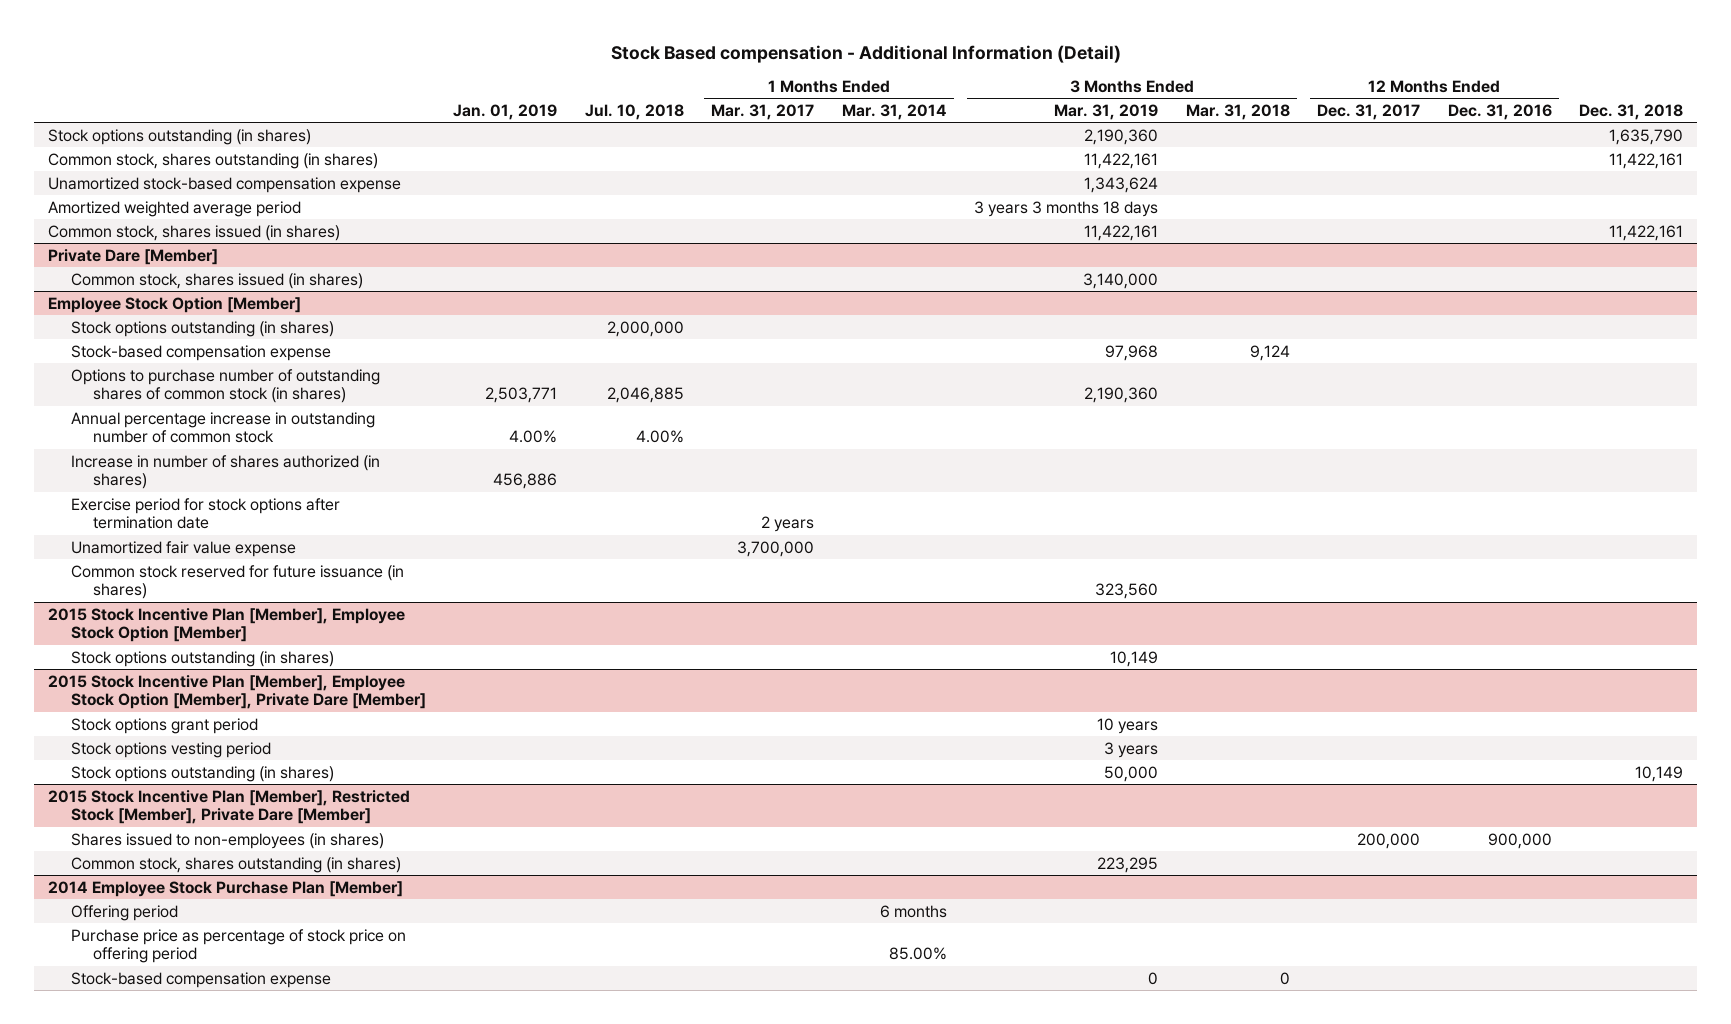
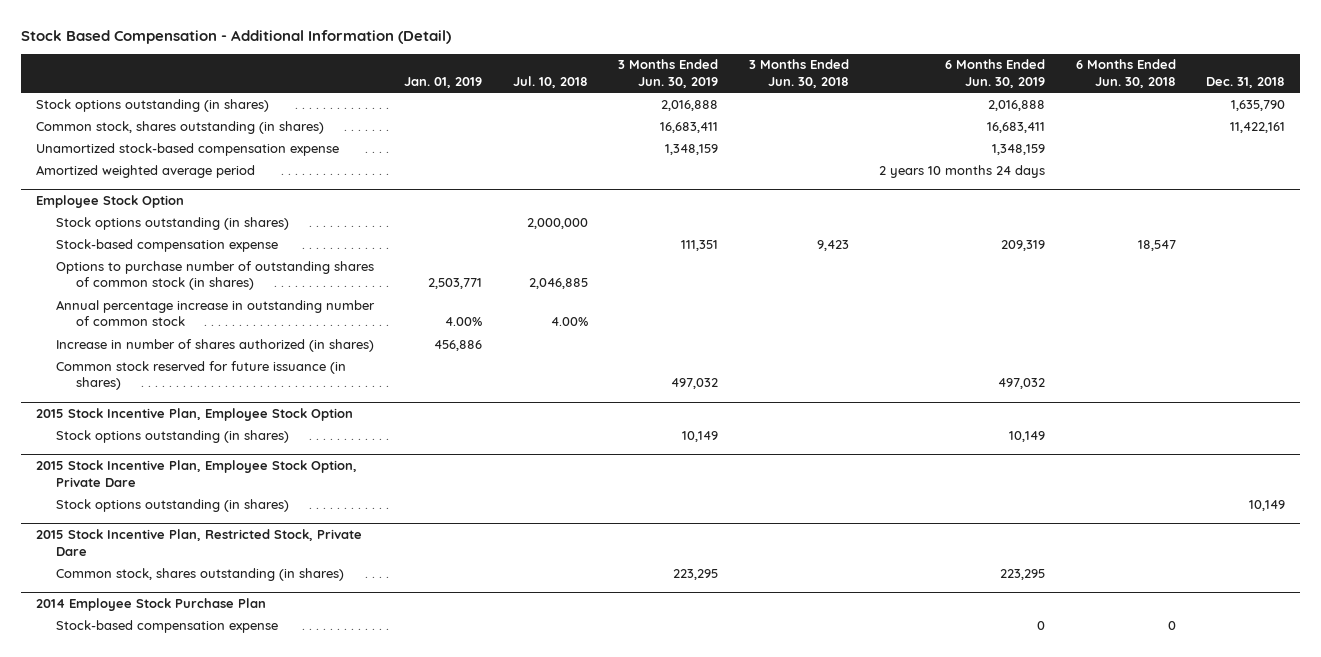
- Stock Based compensation - Additional Information (Detail)
+ Stock Based Compensation - Additional Information (Detail)
- | Jan. 01, 2019 | Jul. 10, 2018 | 1 Months Ended Mar. 31, 2017 | 1 Months Ended Mar. 31, 2014 | 3 Months Ended Mar. 31, 2019 | 3 Months Ended Mar. 31, 2018 | 12 Months Ended Dec. 31, 2017 | 12 Months Ended Dec. 31, 2016 | Dec. 31, 2018
+ | Jan. 01, 2019 | Jul. 10, 2018 | 3 Months Ended Jun. 30, 2019 | 3 Months Ended Jun. 30, 2018 | 6 Months Ended Jun. 30, 2019 | 6 Months Ended Jun. 30, 2018 | Dec. 31, 2018
- Common stock, shares issued (in shares) | | | | | 11,422,161 | | | | 11,422,161
- Private Dare [Member]
- Common stock, shares issued (in shares) | | | | | 3,140,000 | | | |
- Employee Stock Option [Member]
+ Employee Stock Option
- Exercise period for stock options after termination date | | | 2 years | | | | | |
- Unamortized fair value expense | | | 3,700,000 | | | | | |
- 2015 Stock Incentive Plan [Member], Employee Stock Option [Member]
+ 2015 Stock Incentive Plan, Employee Stock Option
- 2015 Stock Incentive Plan [Member], Employee Stock Option [Member], Private Dare [Member]
- Stock options grant period | | | | | 10 years | | | |
- Stock options vesting period | | | | | 3 years | | | |
+ 2015 Stock Incentive Plan, Employee Stock Option, Private Dare
- 2015 Stock Incentive Plan [Member], Restricted Stock [Member], Private Dare [Member]
- Shares issued to non-employees (in shares) | | | | | | | 200,000 | 900,000 |
+ 2015 Stock Incentive Plan, Restricted Stock, Private Dare
- 2014 Employee Stock Purchase Plan [Member]
- Offering period | | | | 6 months | | | | |
- Purchase price as percentage of stock price on offering period | | | | 85.00% | | | | |
+ 2014 Employee Stock Purchase Plan

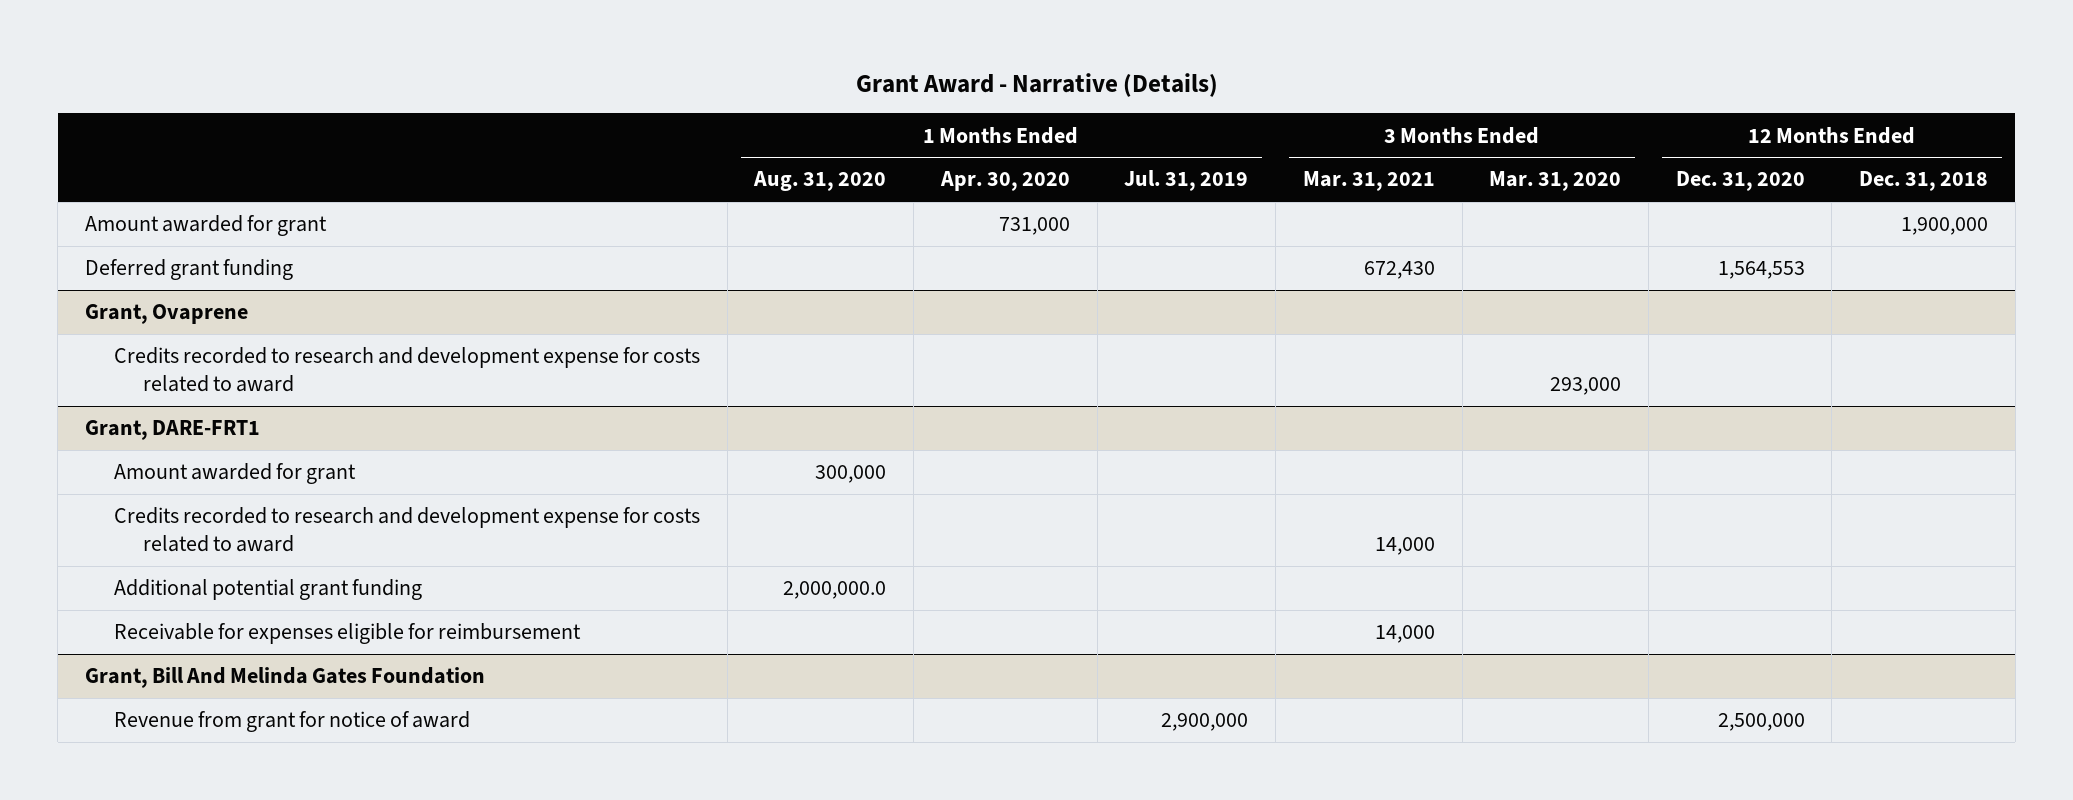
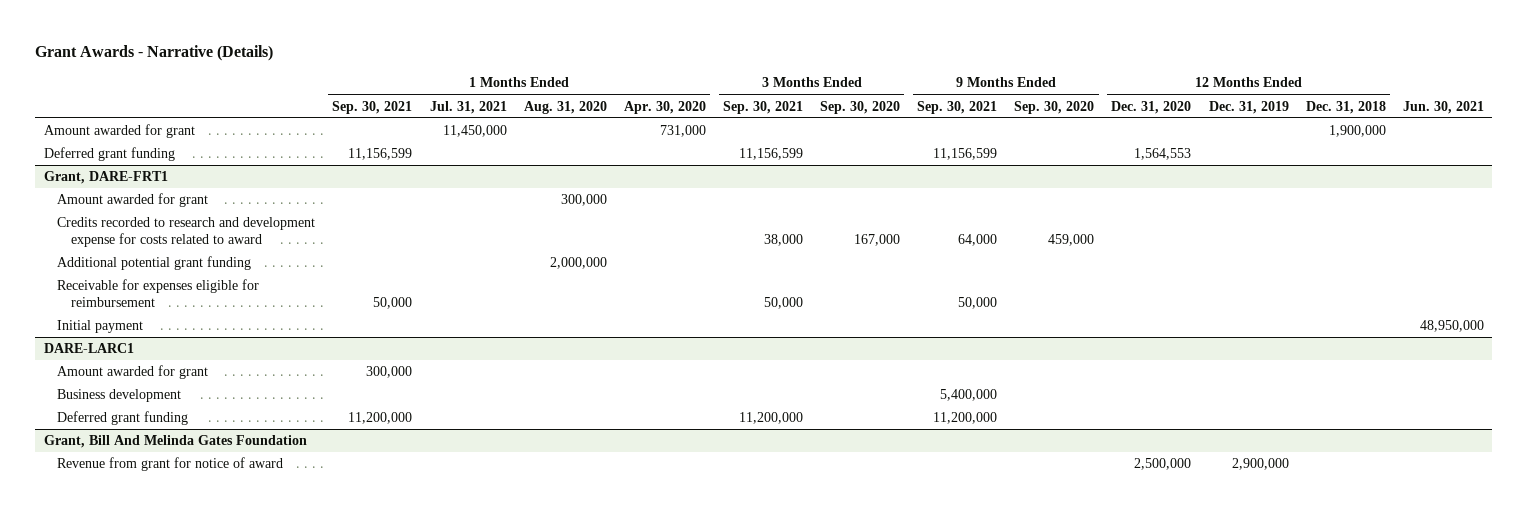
- Grant Award - Narrative (Details)
+ Grant Awards - Narrative (Details)
- | 1 Months Ended Aug. 31, 2020 | 1 Months Ended Apr. 30, 2020 | 1 Months Ended Jul. 31, 2019 | 3 Months Ended Mar. 31, 2021 | 3 Months Ended Mar. 31, 2020 | 12 Months Ended Dec. 31, 2020 | 12 Months Ended Dec. 31, 2018
+ | 1 Months Ended Sep. 30, 2021 | 1 Months Ended Jul. 31, 2021 | 1 Months Ended Aug. 31, 2020 | 1 Months Ended Apr. 30, 2020 | 3 Months Ended Sep. 30, 2021 | 3 Months Ended Sep. 30, 2020 | 9 Months Ended Sep. 30, 2021 | 9 Months Ended Sep. 30, 2020 | 12 Months Ended Dec. 31, 2020 | 12 Months Ended Dec. 31, 2019 | 12 Months Ended Dec. 31, 2018 | Jun. 30, 2021
- Grant, Ovaprene
- Credits recorded to research and development expense for costs related to award | | | | | 293,000 | |
@ Grant, DARE-FRT1
- Additional potential grant funding | 2,000,000.0 | | | | | |
+ Additional potential grant funding | | | 2,000,000 | | | | | | | | |
+ Initial payment | | | | | | | | | | | | 48,950,000
+ DARE-LARC1
+ Amount awarded for grant | 300,000 | | | | | | | | | | |
+ Business development | | | | | | | 5,400,000 | | | | |
+ Deferred grant funding | 11,200,000 | | | | 11,200,000 | | 11,200,000 | | | | |

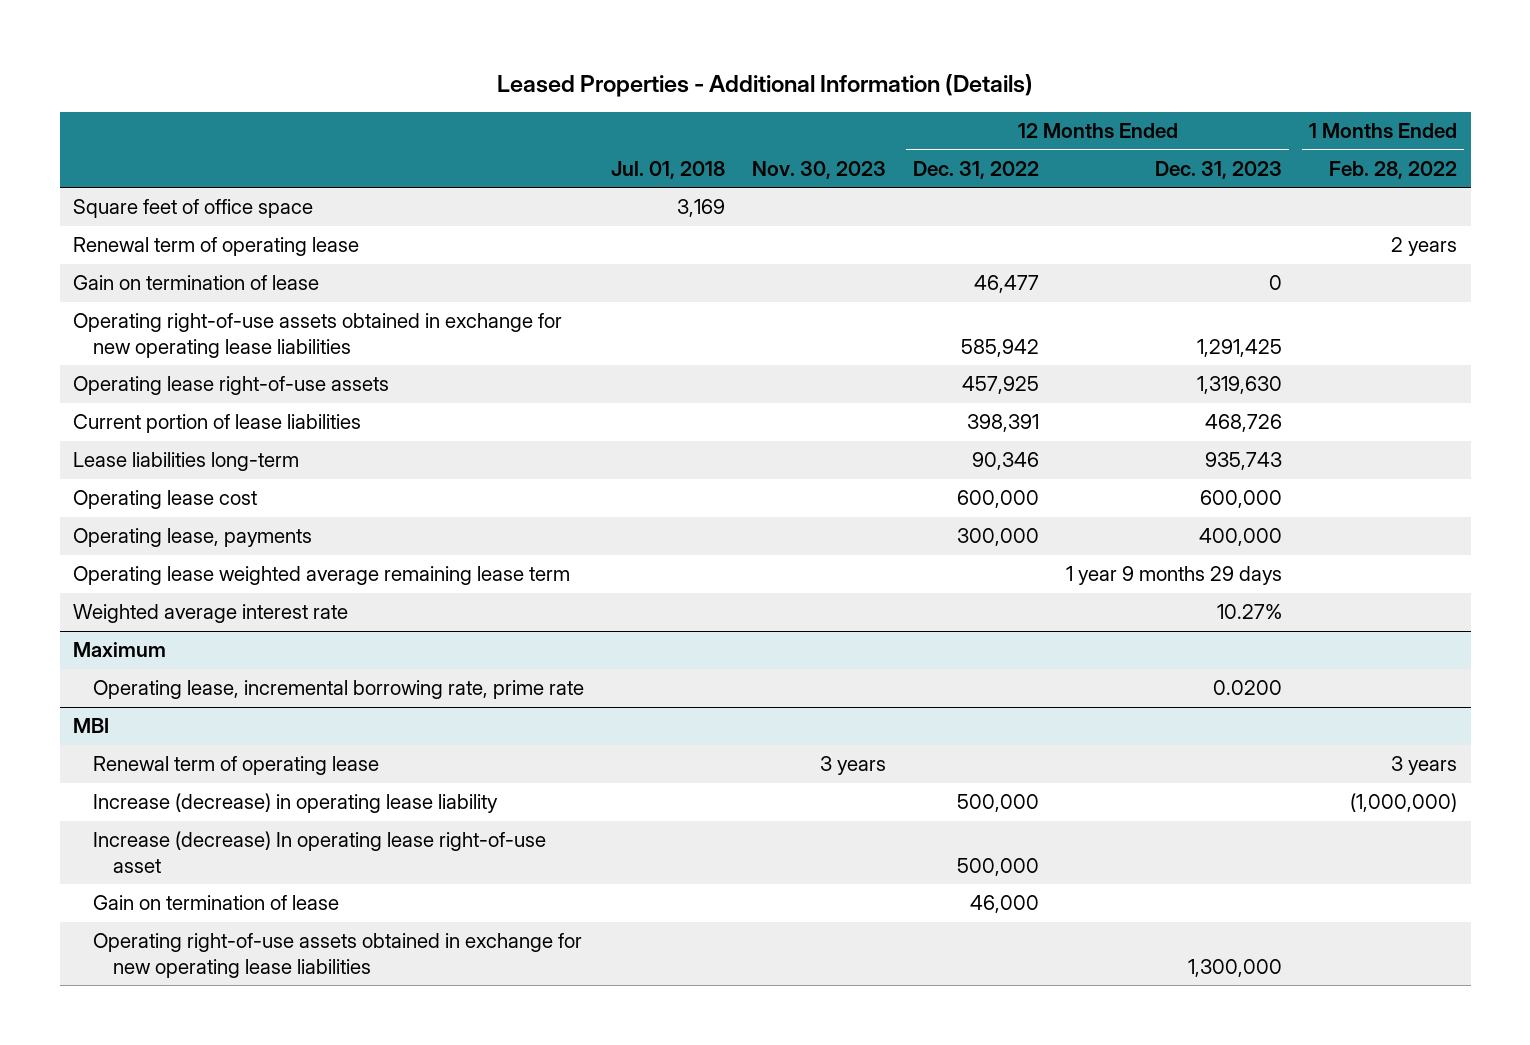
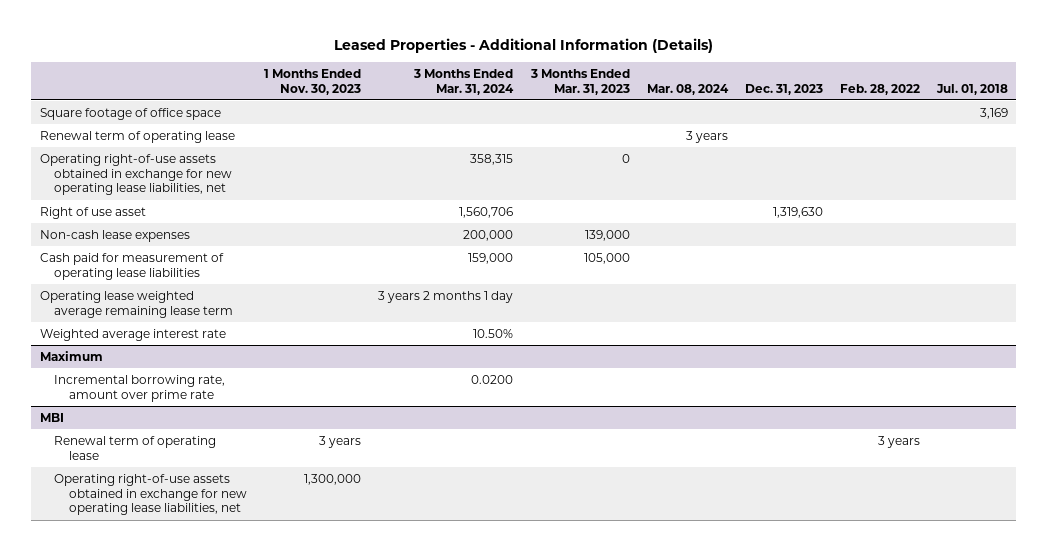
- | Jul. 01, 2018 | Nov. 30, 2023 | 12 Months Ended Dec. 31, 2022 | 12 Months Ended Dec. 31, 2023 | 1 Months Ended Feb. 28, 2022
+ | 1 Months Ended Nov. 30, 2023 | 3 Months Ended Mar. 31, 2024 | 3 Months Ended Mar. 31, 2023 | Mar. 08, 2024 | Dec. 31, 2023 | Feb. 28, 2022 | Jul. 01, 2018
- Square feet of office space | 3,169 | | | |
+ Square footage of office space | | | | | | | 3,169
- Gain on termination of lease | | | 46,477 | 0 |
- Operating right-of-use assets obtained in exchange for new operating lease liabilities | | | 585,942 | 1,291,425 |
- Operating lease right-of-use assets | | | 457,925 | 1,319,630 |
- Current portion of lease liabilities | | | 398,391 | 468,726 |
- Lease liabilities long-term | | | 90,346 | 935,743 |
- Operating lease cost | | | 600,000 | 600,000 |
- Operating lease, payments | | | 300,000 | 400,000 |
+ Operating right-of-use assets obtained in exchange for new operating lease liabilities, net | | 358,315 | 0 | | | |
+ Right of use asset | | 1,560,706 | | | 1,319,630 | |
+ Non-cash lease expenses | | 200,000 | 139,000 | | | |
+ Cash paid for measurement of operating lease liabilities | | 159,000 | 105,000 | | | |
@ Maximum
- Operating lease, incremental borrowing rate, prime rate | | | | 0.0200 |
+ Incremental borrowing rate, amount over prime rate | | 0.0200 | | | | |
@ MBI
- Increase (decrease) in operating lease liability | | | 500,000 | | (1,000,000)
- Increase (decrease) In operating lease right-of-use asset | | | 500,000 | |
- Gain on termination of lease | | | 46,000 | |
- Operating right-of-use assets obtained in exchange for new operating lease liabilities | | | | 1,300,000 |
+ Operating right-of-use assets obtained in exchange for new operating lease liabilities, net | 1,300,000 | | | | | |

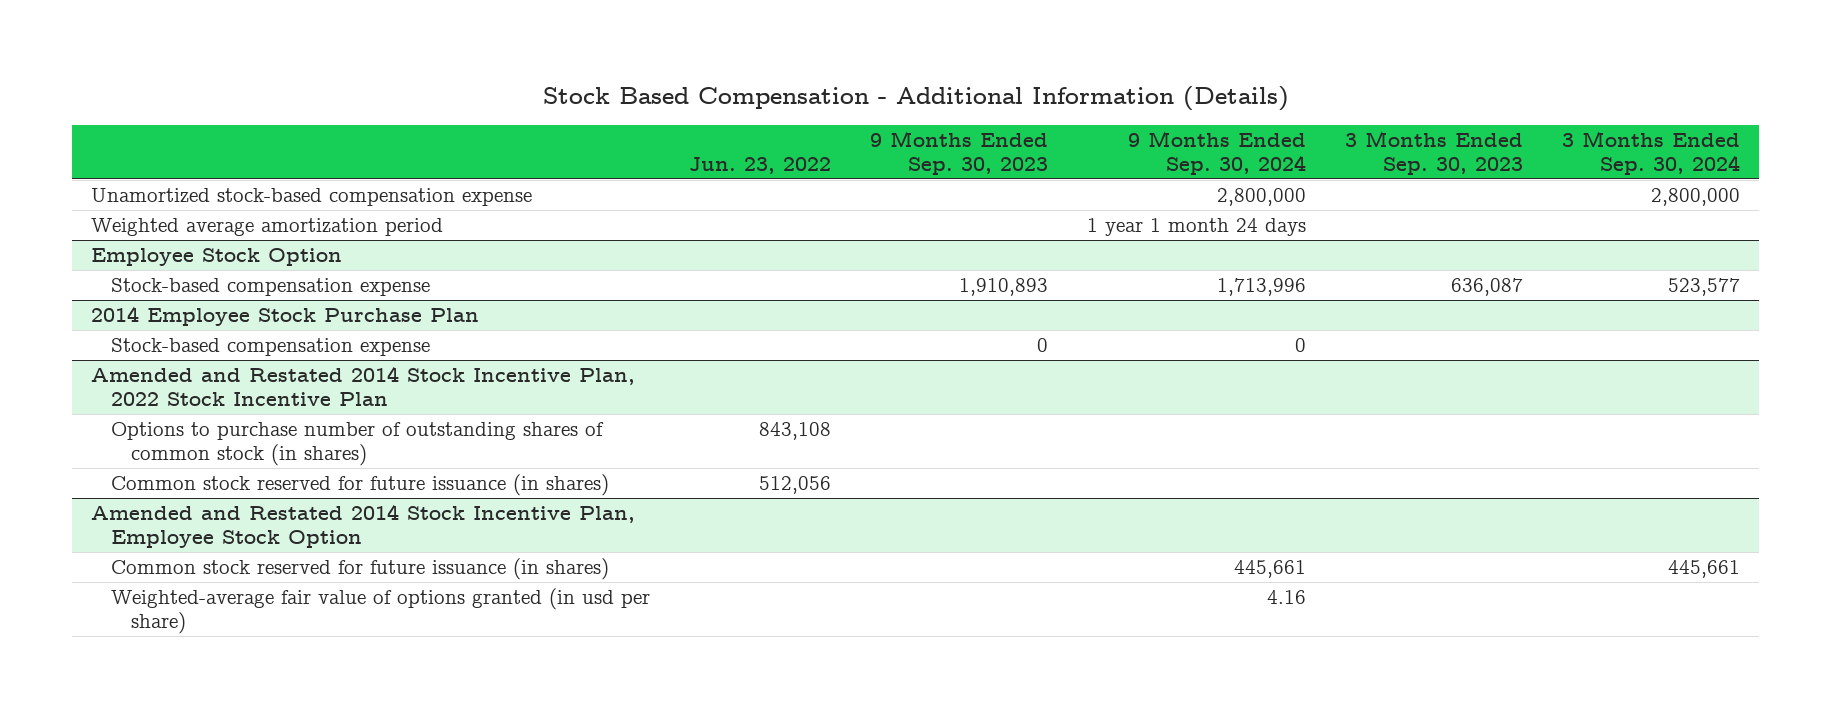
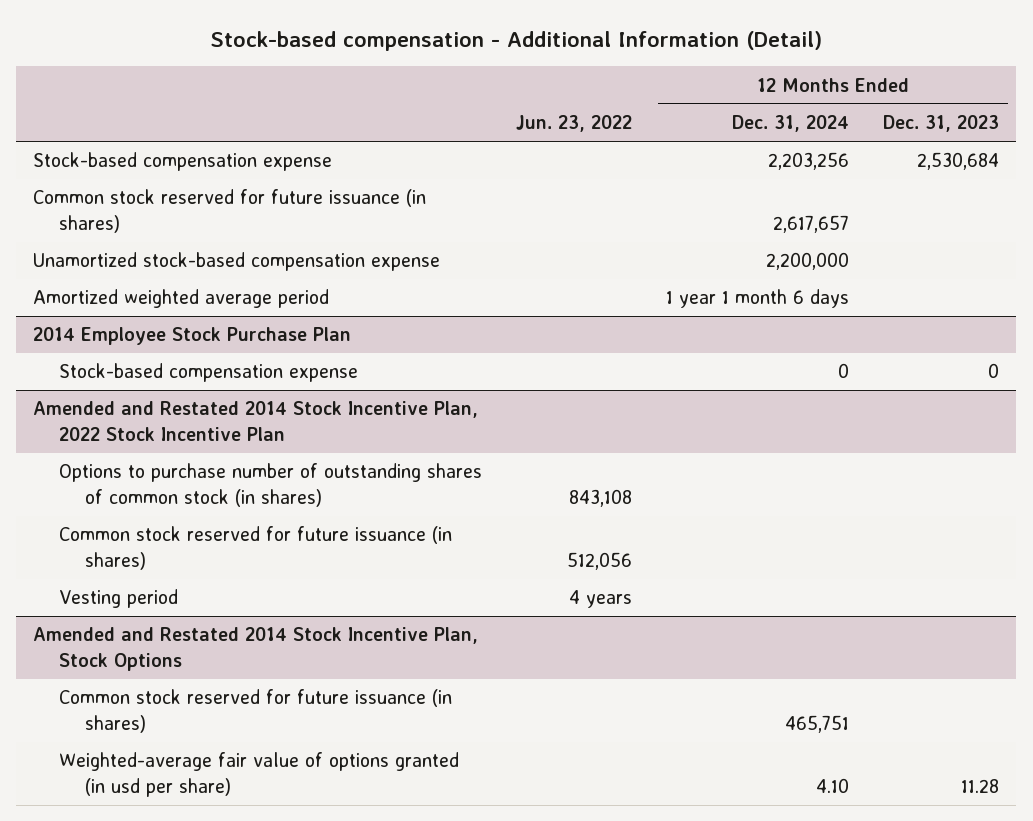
- Stock Based Compensation - Additional Information (Details)
+ Stock-based compensation - Additional Information (Detail)
- | Jun. 23, 2022 | 9 Months Ended Sep. 30, 2023 | 9 Months Ended Sep. 30, 2024 | 3 Months Ended Sep. 30, 2023 | 3 Months Ended Sep. 30, 2024
+ | Jun. 23, 2022 | 12 Months Ended Dec. 31, 2024 | 12 Months Ended Dec. 31, 2023
+ Stock-based compensation expense | | 2,203,256 | 2,530,684
+ Common stock reserved for future issuance (in shares) | | 2,617,657 |
- Weighted average amortization period | | | 1 year 1 month 24 days | |
- Employee Stock Option
- Stock-based compensation expense | | 1,910,893 | 1,713,996 | 636,087 | 523,577
+ Amortized weighted average period | | 1 year 1 month 6 days |
- Amended and Restated 2014 Stock Incentive Plan, Employee Stock Option
@ Amended and Restated 2014 Stock Incentive Plan, 2022 Stock Incentive Plan
+ Vesting period | 4 years | |
+ Amended and Restated 2014 Stock Incentive Plan, Stock Options

